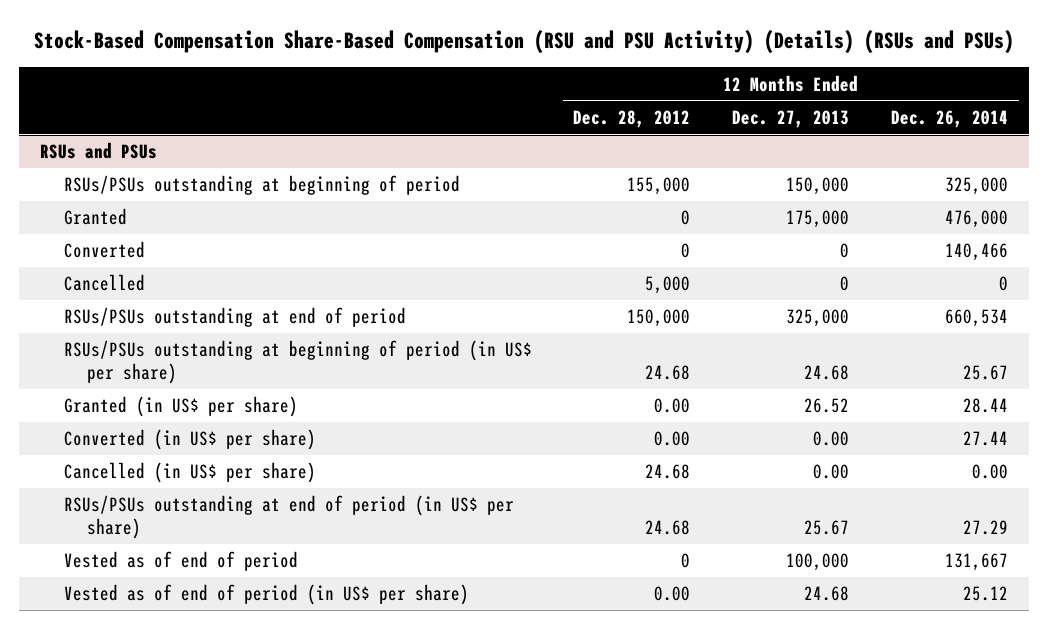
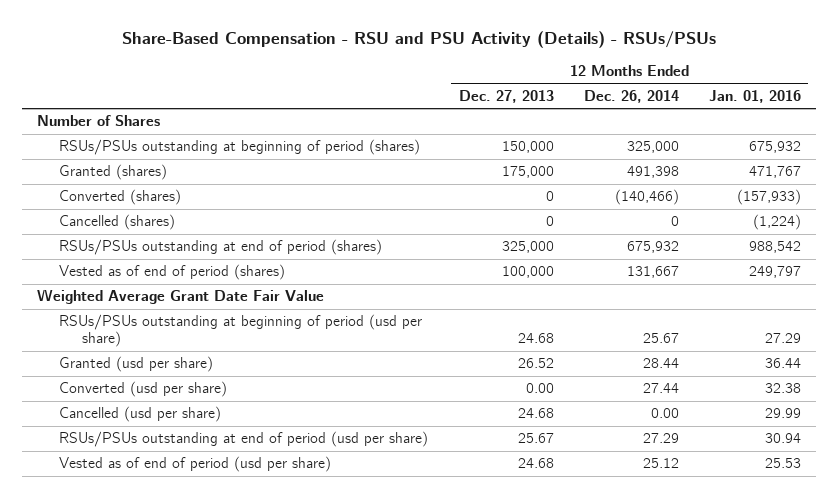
- Stock-Based Compensation Share-Based Compensation (RSU and PSU Activity) (Details) (RSUs and PSUs)
+ Share-Based Compensation - RSU and PSU Activity (Details) - RSUs/PSUs
- | 12 Months Ended Dec. 28, 2012 | 12 Months Ended Dec. 27, 2013 | 12 Months Ended Dec. 26, 2014
+ | 12 Months Ended Dec. 27, 2013 | 12 Months Ended Dec. 26, 2014 | 12 Months Ended Jan. 01, 2016
- RSUs and PSUs
- RSUs/PSUs outstanding at beginning of period | 155,000 | 150,000 | 325,000
- Granted | 0 | 175,000 | 476,000
- Converted | 0 | 0 | 140,466
- Cancelled | 5,000 | 0 | 0
- RSUs/PSUs outstanding at end of period | 150,000 | 325,000 | 660,534
- RSUs/PSUs outstanding at beginning of period (in US$ per share) | 24.68 | 24.68 | 25.67
- Granted (in US$ per share) | 0.00 | 26.52 | 28.44
- Converted (in US$ per share) | 0.00 | 0.00 | 27.44
- Cancelled (in US$ per share) | 24.68 | 0.00 | 0.00
- RSUs/PSUs outstanding at end of period (in US$ per share) | 24.68 | 25.67 | 27.29
- Vested as of end of period | 0 | 100,000 | 131,667
- Vested as of end of period (in US$ per share) | 0.00 | 24.68 | 25.12
+ Number of Shares
+ RSUs/PSUs outstanding at beginning of period (shares) | 150,000 | 325,000 | 675,932
+ Granted (shares) | 175,000 | 491,398 | 471,767
+ Converted (shares) | 0 | (140,466) | (157,933)
+ Cancelled (shares) | 0 | 0 | (1,224)
+ RSUs/PSUs outstanding at end of period (shares) | 325,000 | 675,932 | 988,542
+ Vested as of end of period (shares) | 100,000 | 131,667 | 249,797
+ Weighted Average Grant Date Fair Value
+ RSUs/PSUs outstanding at beginning of period (usd per share) | 24.68 | 25.67 | 27.29
+ Granted (usd per share) | 26.52 | 28.44 | 36.44
+ Converted (usd per share) | 0.00 | 27.44 | 32.38
+ Cancelled (usd per share) | 24.68 | 0.00 | 29.99
+ RSUs/PSUs outstanding at end of period (usd per share) | 25.67 | 27.29 | 30.94
+ Vested as of end of period (usd per share) | 24.68 | 25.12 | 25.53

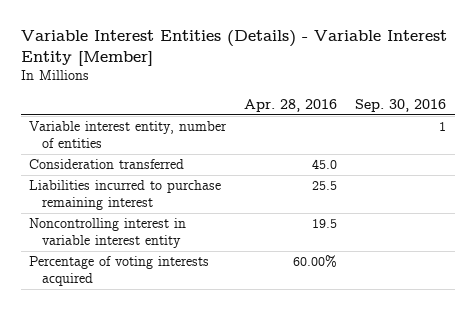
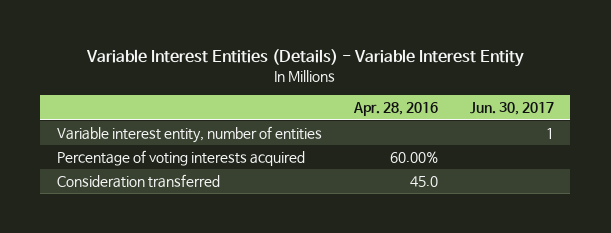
- Variable Interest Entities (Details) - Variable Interest Entity [Member]
+ Variable Interest Entities (Details) - Variable Interest Entity
- | Apr. 28, 2016 | Sep. 30, 2016
+ | Apr. 28, 2016 | Jun. 30, 2017
- Liabilities incurred to purchase remaining interest | 25.5 |
- Noncontrolling interest in variable interest entity | 19.5 |
moved down: Consideration transferred | 45.0 |

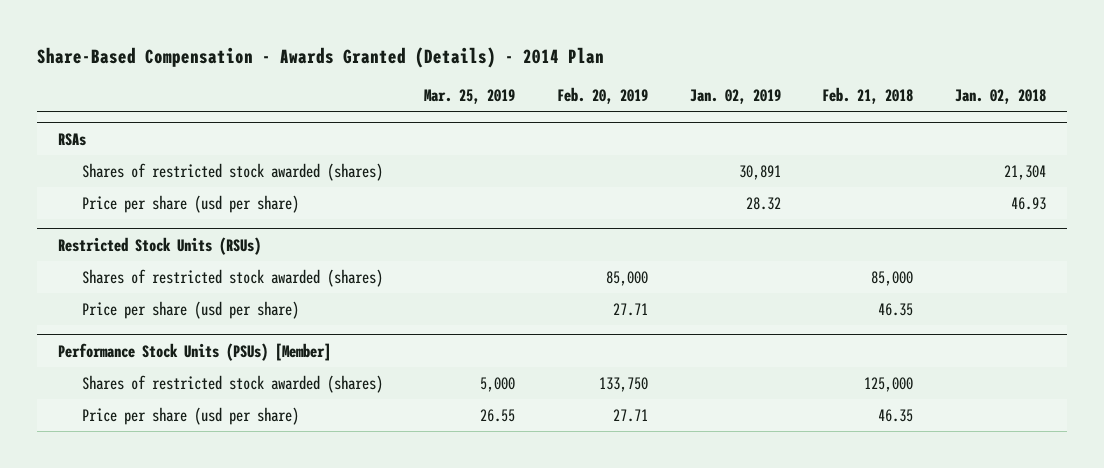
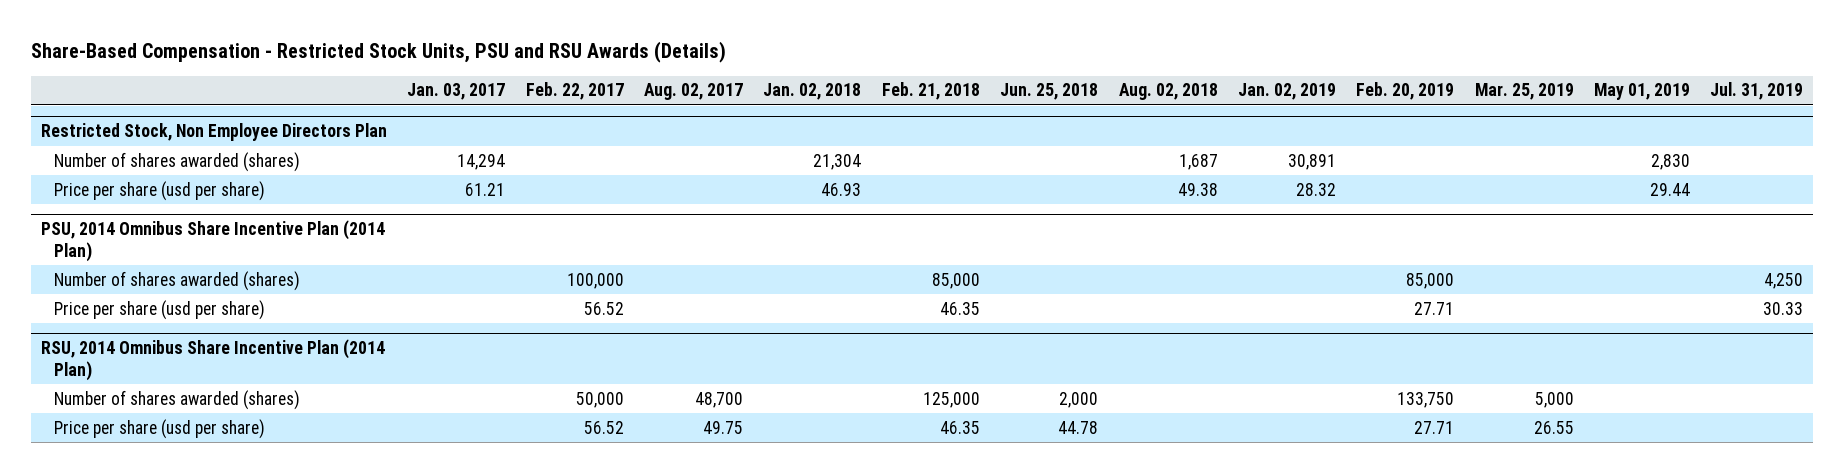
- Share-Based Compensation - Awards Granted (Details) - 2014 Plan
+ Share-Based Compensation - Restricted Stock Units, PSU and RSU Awards (Details)
- | Mar. 25, 2019 | Feb. 20, 2019 | Jan. 02, 2019 | Feb. 21, 2018 | Jan. 02, 2018
+ | Jan. 03, 2017 | Feb. 22, 2017 | Aug. 02, 2017 | Jan. 02, 2018 | Feb. 21, 2018 | Jun. 25, 2018 | Aug. 02, 2018 | Jan. 02, 2019 | Feb. 20, 2019 | Mar. 25, 2019 | May 01, 2019 | Jul. 31, 2019
- RSAs
- Shares of restricted stock awarded (shares) | | | 30,891 | | 21,304
+ Restricted Stock, Non Employee Directors Plan
+ Number of shares awarded (shares) | 14,294 | | | 21,304 | | | 1,687 | 30,891 | | | 2,830 |
- Restricted Stock Units (RSUs)
- Shares of restricted stock awarded (shares) | | 85,000 | | 85,000 |
+ PSU, 2014 Omnibus Share Incentive Plan (2014 Plan)
+ Number of shares awarded (shares) | | 100,000 | | | 85,000 | | | | 85,000 | | | 4,250
- Performance Stock Units (PSUs) [Member]
- Shares of restricted stock awarded (shares) | 5,000 | 133,750 | | 125,000 |
+ RSU, 2014 Omnibus Share Incentive Plan (2014 Plan)
+ Number of shares awarded (shares) | | 50,000 | 48,700 | | 125,000 | 2,000 | | | 133,750 | 5,000 | |

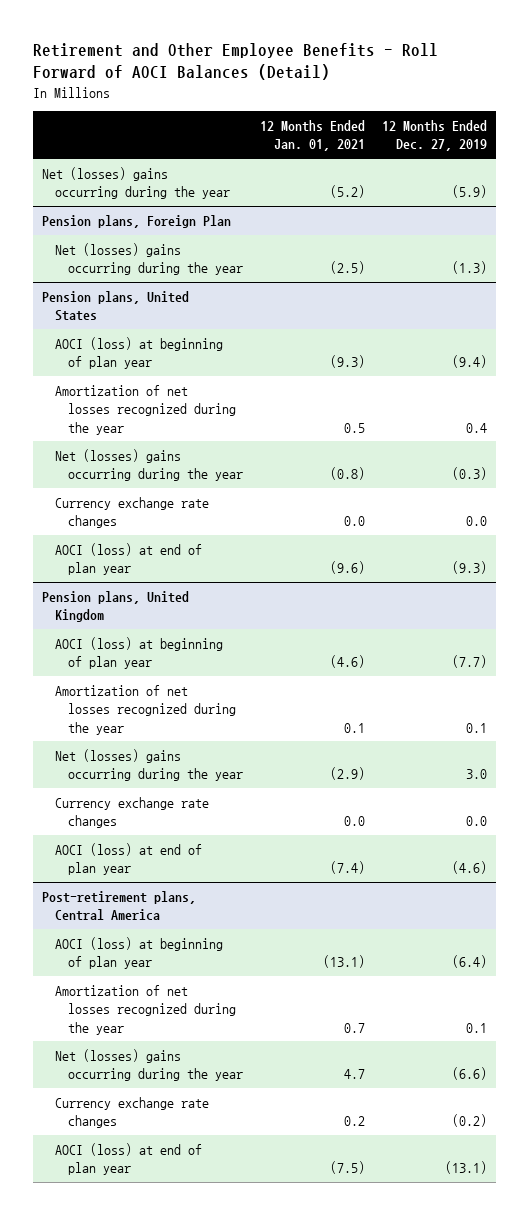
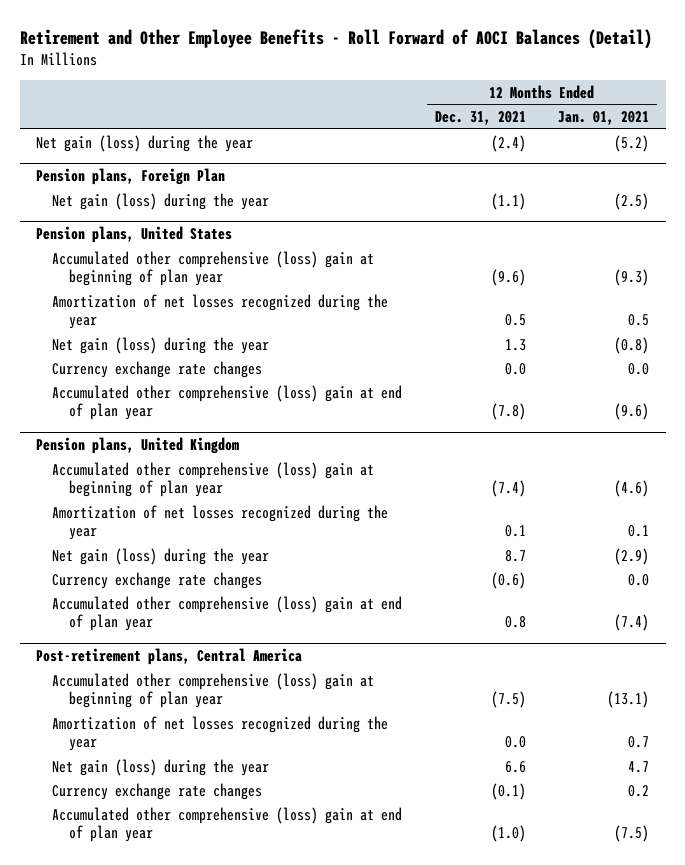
- | 12 Months Ended Jan. 01, 2021 | 12 Months Ended Dec. 27, 2019
+ | 12 Months Ended Dec. 31, 2021 | 12 Months Ended Jan. 01, 2021
- Net (losses) gains occurring during the year | (5.2) | (5.9)
+ Net gain (loss) during the year | (2.4) | (5.2)
@ Pension plans, Foreign Plan
- Net (losses) gains occurring during the year | (2.5) | (1.3)
+ Net gain (loss) during the year | (1.1) | (2.5)
@ Pension plans, United States
- AOCI (loss) at beginning of plan year | (9.3) | (9.4)
+ Accumulated other comprehensive (loss) gain at beginning of plan year | (9.6) | (9.3)
- Net (losses) gains occurring during the year | (0.8) | (0.3)
+ Net gain (loss) during the year | 1.3 | (0.8)
- AOCI (loss) at end of plan year | (9.6) | (9.3)
+ Accumulated other comprehensive (loss) gain at end of plan year | (7.8) | (9.6)
@ Pension plans, United Kingdom
- AOCI (loss) at beginning of plan year | (4.6) | (7.7)
+ Accumulated other comprehensive (loss) gain at beginning of plan year | (7.4) | (4.6)
- Net (losses) gains occurring during the year | (2.9) | 3.0
+ Net gain (loss) during the year | 8.7 | (2.9)
- AOCI (loss) at end of plan year | (7.4) | (4.6)
+ Accumulated other comprehensive (loss) gain at end of plan year | 0.8 | (7.4)
@ Post-retirement plans, Central America
- AOCI (loss) at beginning of plan year | (13.1) | (6.4)
+ Accumulated other comprehensive (loss) gain at beginning of plan year | (7.5) | (13.1)
- Net (losses) gains occurring during the year | 4.7 | (6.6)
+ Net gain (loss) during the year | 6.6 | 4.7
- AOCI (loss) at end of plan year | (7.5) | (13.1)
+ Accumulated other comprehensive (loss) gain at end of plan year | (1.0) | (7.5)

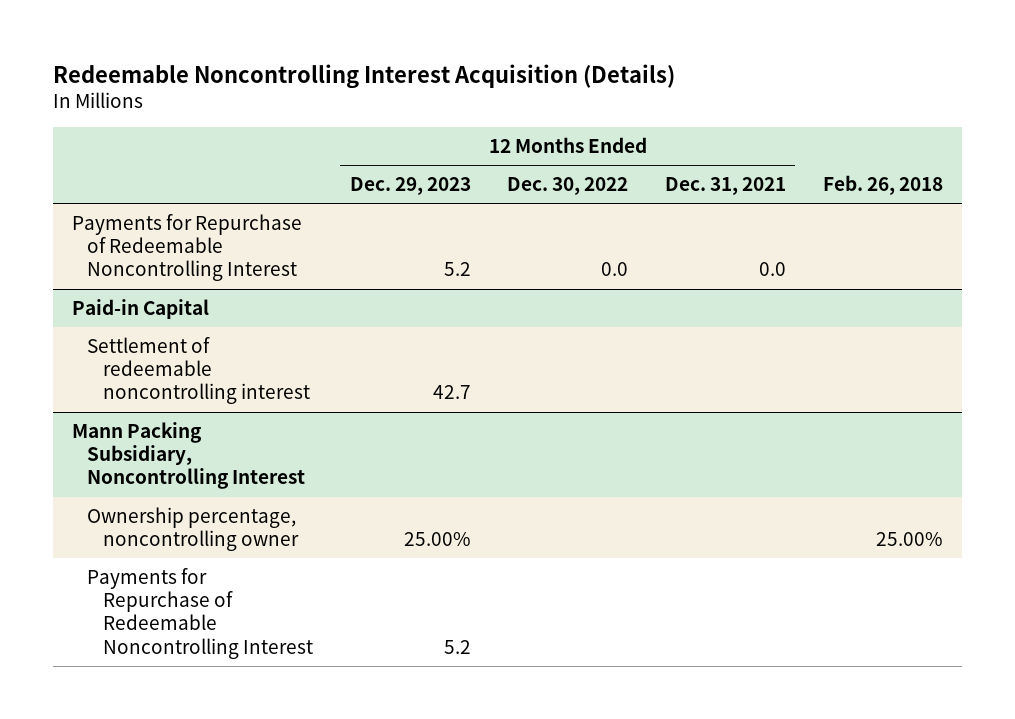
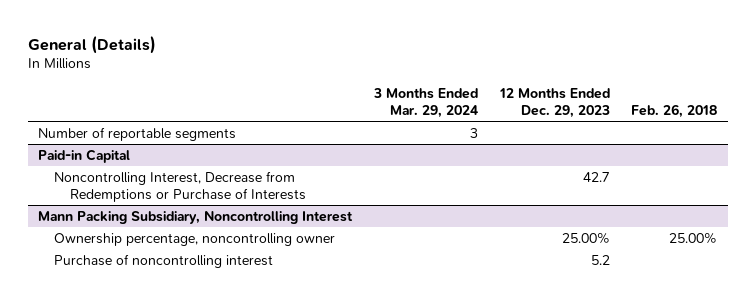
- Redeemable Noncontrolling Interest Acquisition (Details)
+ General (Details)
- | 12 Months Ended Dec. 29, 2023 | 12 Months Ended Dec. 30, 2022 | 12 Months Ended Dec. 31, 2021 | Feb. 26, 2018
+ | 3 Months Ended Mar. 29, 2024 | 12 Months Ended Dec. 29, 2023 | Feb. 26, 2018
- Payments for Repurchase of Redeemable Noncontrolling Interest | 5.2 | 0.0 | 0.0 |
+ Number of reportable segments | 3 | |
@ Paid-in Capital
- Settlement of redeemable noncontrolling interest | 42.7 | | |
+ Noncontrolling Interest, Decrease from Redemptions or Purchase of Interests | | 42.7 |
@ Mann Packing Subsidiary, Noncontrolling Interest
- Payments for Repurchase of Redeemable Noncontrolling Interest | 5.2 | | |
+ Purchase of noncontrolling interest | | 5.2 |

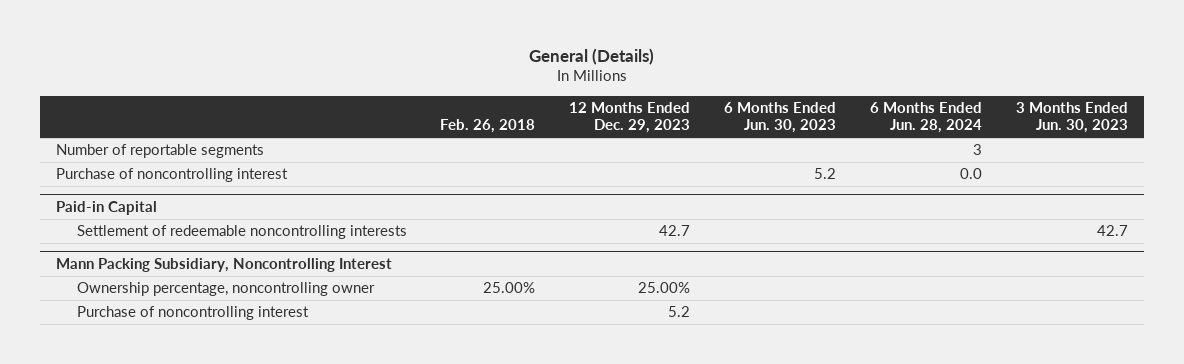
- | 3 Months Ended Mar. 29, 2024 | 12 Months Ended Dec. 29, 2023 | Feb. 26, 2018
+ | Feb. 26, 2018 | 12 Months Ended Dec. 29, 2023 | 6 Months Ended Jun. 30, 2023 | 6 Months Ended Jun. 28, 2024 | 3 Months Ended Jun. 30, 2023
+ Purchase of noncontrolling interest | | | 5.2 | 0.0 |
@ Paid-in Capital
- Noncontrolling Interest, Decrease from Redemptions or Purchase of Interests | | 42.7 |
+ Settlement of redeemable noncontrolling interests | | 42.7 | | | 42.7

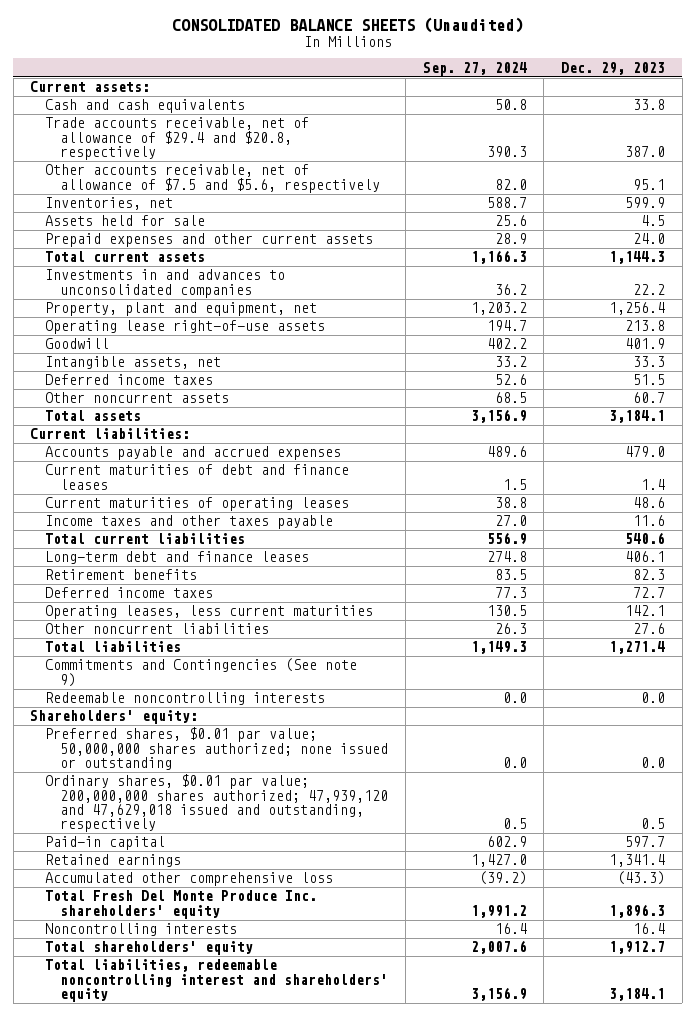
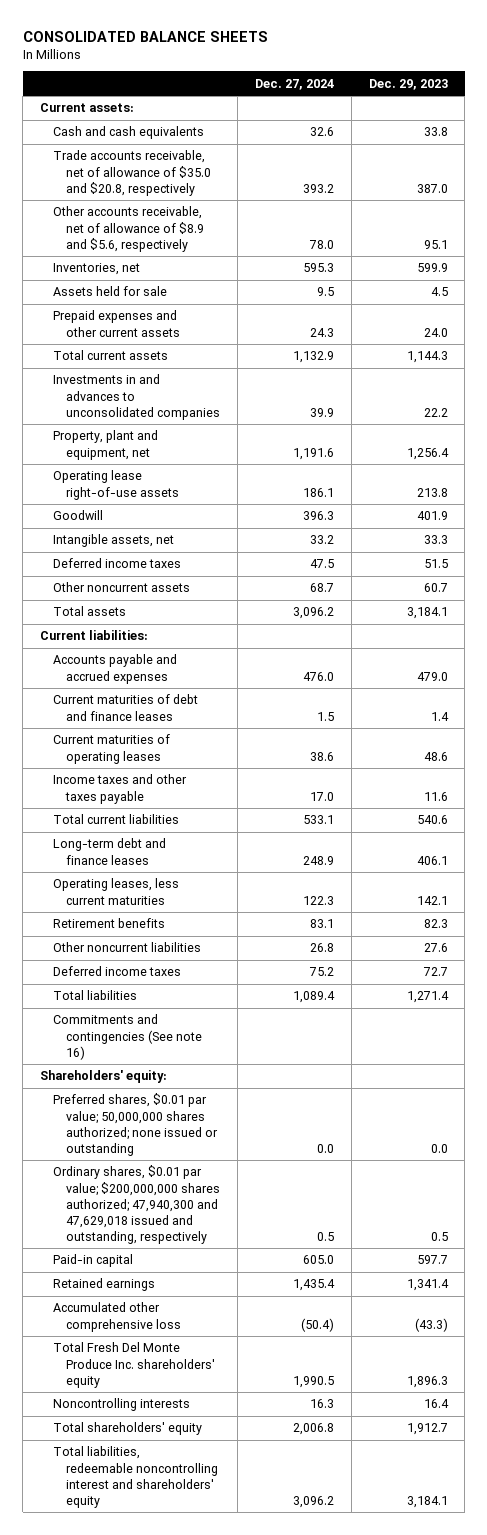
- CONSOLIDATED BALANCE SHEETS (Unaudited)
+ CONSOLIDATED BALANCE SHEETS
- | Sep. 27, 2024 | Dec. 29, 2023
+ | Dec. 27, 2024 | Dec. 29, 2023
- Trade accounts receivable, net of allowance of $29.4 and $20.8, respectively | 390.3 | 387.0
- Other accounts receivable, net of allowance of $7.5 and $5.6, respectively | 82.0 | 95.1
+ Trade accounts receivable, net of allowance of $35.0 and $20.8, respectively | 393.2 | 387.0
+ Other accounts receivable, net of allowance of $8.9 and $5.6, respectively | 78.0 | 95.1
moved down: Retirement benefits | 83.1 | 82.3
moved down: Deferred income taxes | 75.2 | 72.7
- Commitments and Contingencies (See note 9)
- Redeemable noncontrolling interests | 0.0 | 0.0
+ Commitments and contingencies (See note 16)
- Ordinary shares, $0.01 par value; 200,000,000 shares authorized; 47,939,120 and 47,629,018 issued and outstanding, respectively | 0.5 | 0.5
+ Ordinary shares, $0.01 par value; $200,000,000 shares authorized; 47,940,300 and 47,629,018 issued and outstanding, respectively | 0.5 | 0.5

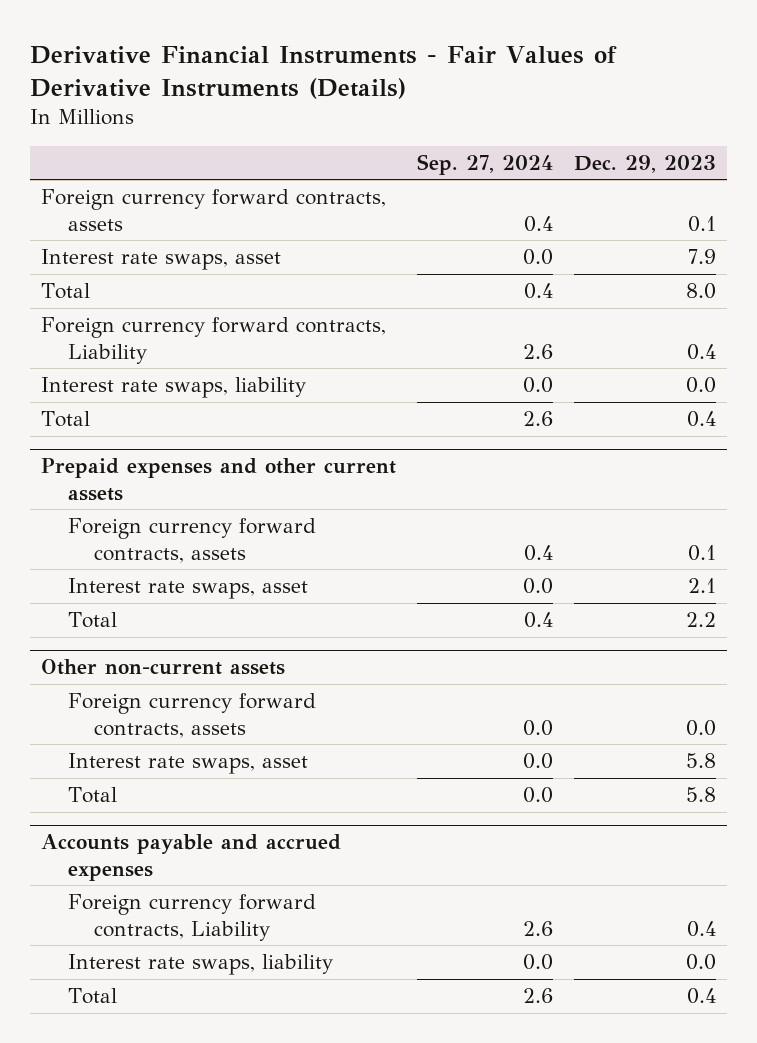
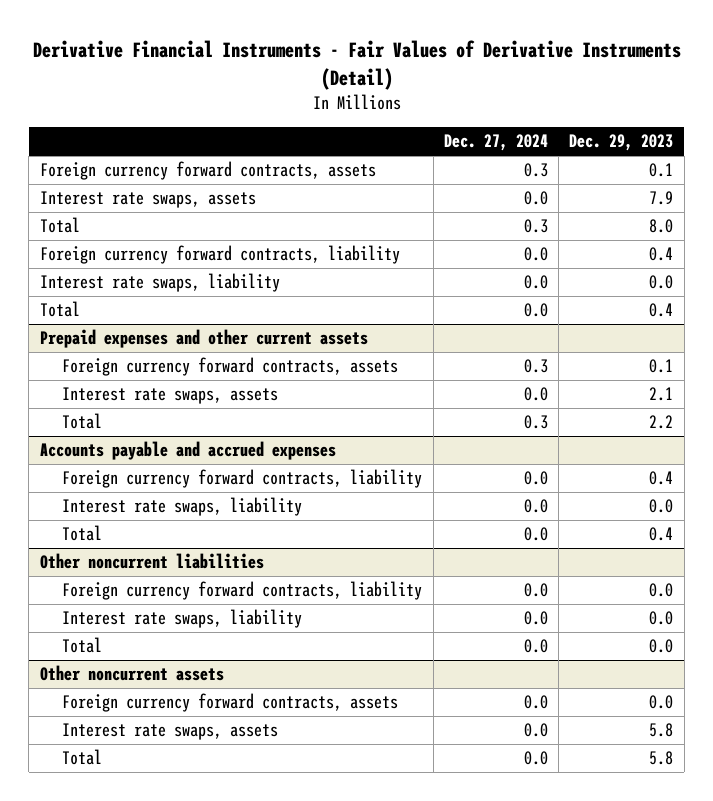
- Derivative Financial Instruments - Fair Values of Derivative Instruments (Details)
+ Derivative Financial Instruments - Fair Values of Derivative Instruments (Detail)
- | Sep. 27, 2024 | Dec. 29, 2023
+ | Dec. 27, 2024 | Dec. 29, 2023
- Interest rate swaps, asset | 0.0 | 7.9
+ Interest rate swaps, assets | 0.0 | 7.9
- Foreign currency forward contracts, Liability | 2.6 | 0.4
+ Foreign currency forward contracts, liability | 0.0 | 0.4
@ Prepaid expenses and other current assets
- Interest rate swaps, asset | 0.0 | 2.1
+ Interest rate swaps, assets | 0.0 | 2.1
- Other non-current assets
- Foreign currency forward contracts, assets | 0.0 | 0.0
- Interest rate swaps, asset | 0.0 | 5.8
- Total | 0.0 | 5.8
@ Accounts payable and accrued expenses
- Foreign currency forward contracts, Liability | 2.6 | 0.4
+ Foreign currency forward contracts, liability | 0.0 | 0.4
+ Other noncurrent liabilities
+ Foreign currency forward contracts, liability | 0.0 | 0.0
+ Interest rate swaps, liability | 0.0 | 0.0
+ Total | 0.0 | 0.0
+ Other noncurrent assets
+ Foreign currency forward contracts, assets | 0.0 | 0.0
+ Interest rate swaps, assets | 0.0 | 5.8
+ Total | 0.0 | 5.8

